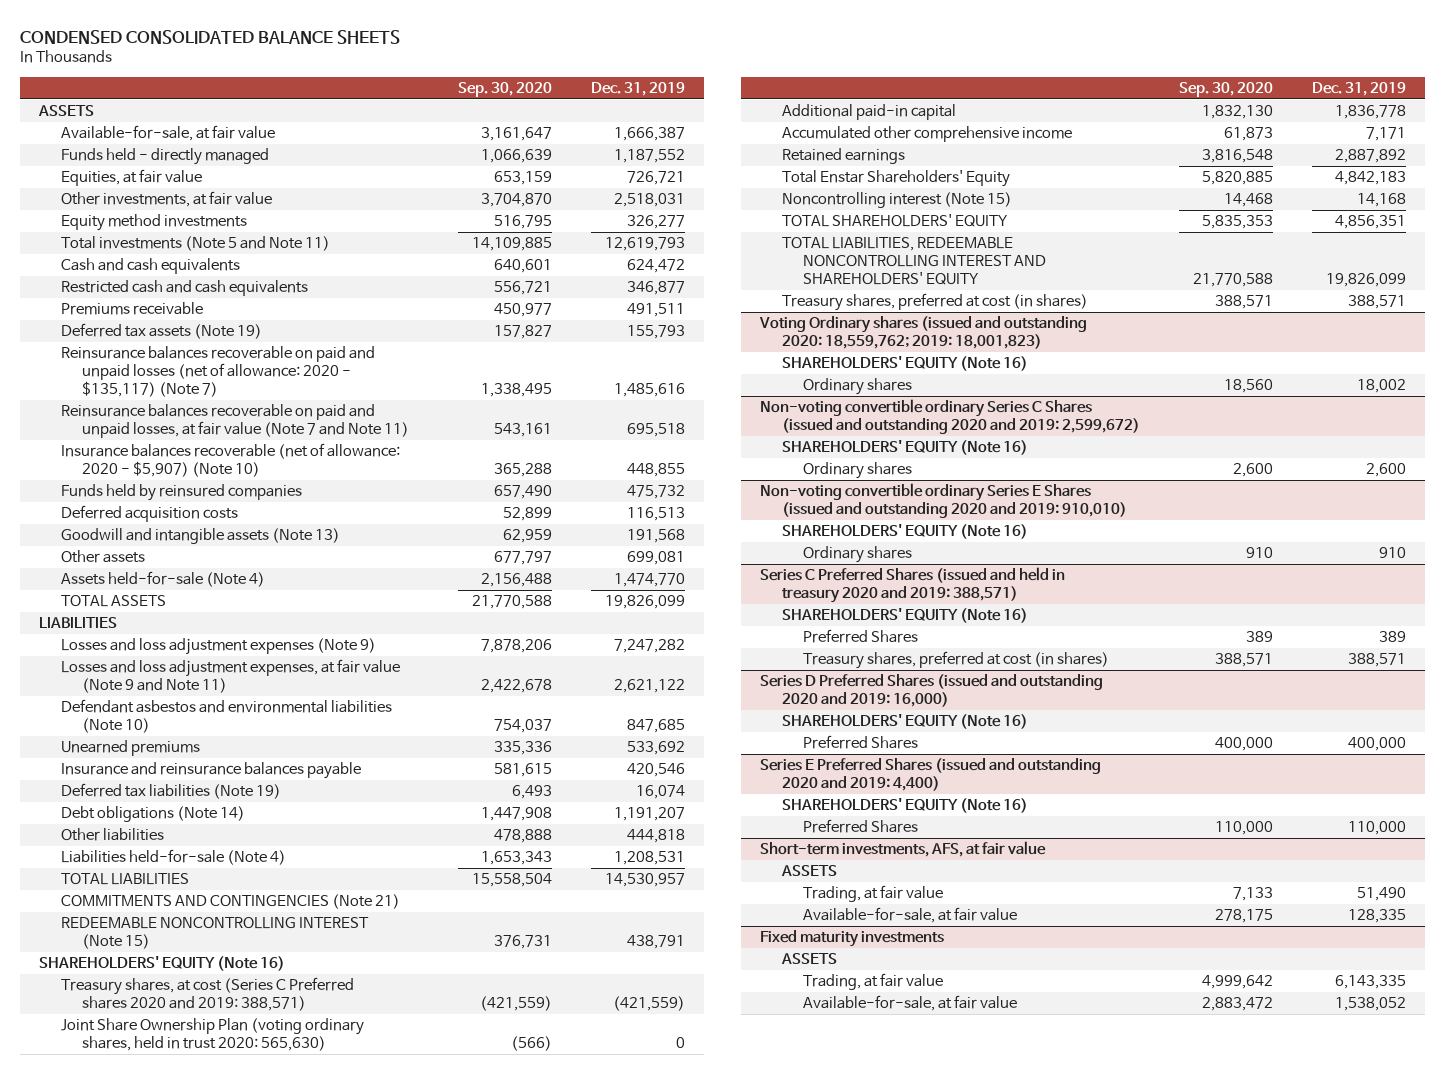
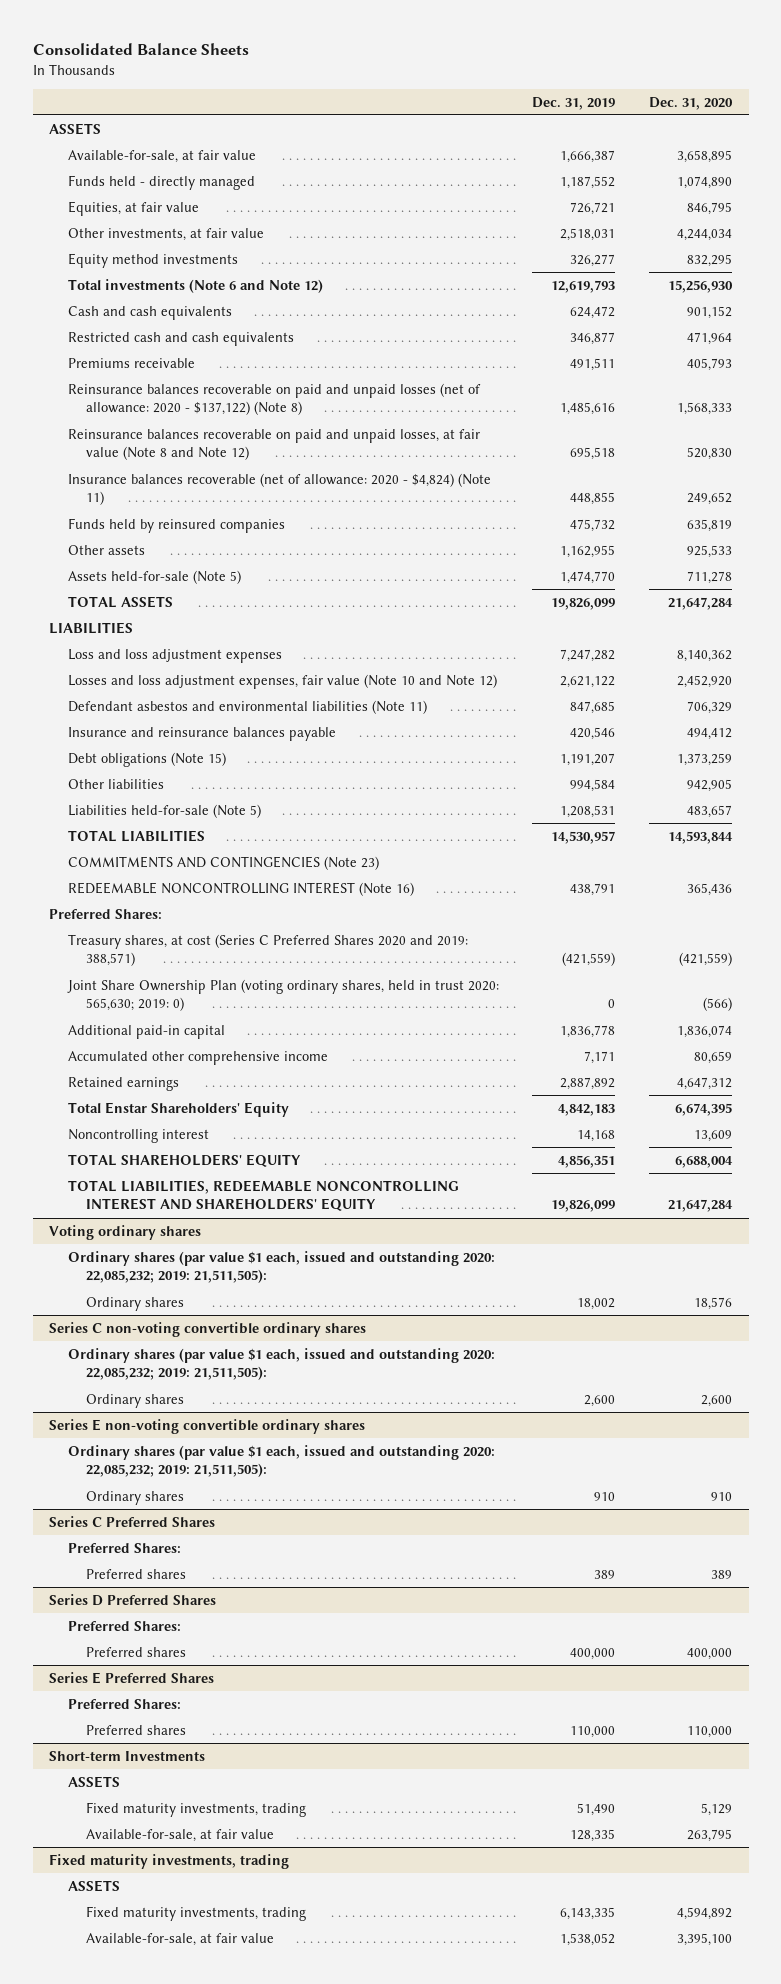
- CONDENSED CONSOLIDATED BALANCE SHEETS
+ Consolidated Balance Sheets
- | Sep. 30, 2020 | Dec. 31, 2019
+ | Dec. 31, 2019 | Dec. 31, 2020
- Total investments (Note 5 and Note 11) | 14,109,885 | 12,619,793
+ Total investments (Note 6 and Note 12) | 12,619,793 | 15,256,930
- Deferred tax assets (Note 19) | 157,827 | 155,793
- Reinsurance balances recoverable on paid and unpaid losses (net of allowance: 2020 - $135,117) (Note 7) | 1,338,495 | 1,485,616
- Reinsurance balances recoverable on paid and unpaid losses, at fair value (Note 7 and Note 11) | 543,161 | 695,518
- Insurance balances recoverable (net of allowance: 2020 - $5,907) (Note 10) | 365,288 | 448,855
+ Reinsurance balances recoverable on paid and unpaid losses (net of allowance: 2020 - $137,122) (Note 8) | 1,485,616 | 1,568,333
+ Reinsurance balances recoverable on paid and unpaid losses, at fair value (Note 8 and Note 12) | 695,518 | 520,830
+ Insurance balances recoverable (net of allowance: 2020 - $4,824) (Note 11) | 448,855 | 249,652
- Deferred acquisition costs | 52,899 | 116,513
- Goodwill and intangible assets (Note 13) | 62,959 | 191,568
- Other assets | 677,797 | 699,081
- Assets held-for-sale (Note 4) | 2,156,488 | 1,474,770
+ Other assets | 1,162,955 | 925,533
+ Assets held-for-sale (Note 5) | 1,474,770 | 711,278
- Losses and loss adjustment expenses (Note 9) | 7,878,206 | 7,247,282
- Losses and loss adjustment expenses, at fair value (Note 9 and Note 11) | 2,422,678 | 2,621,122
- Defendant asbestos and environmental liabilities (Note 10) | 754,037 | 847,685
- Unearned premiums | 335,336 | 533,692
+ Loss and loss adjustment expenses | 7,247,282 | 8,140,362
+ Losses and loss adjustment expenses, fair value (Note 10 and Note 12) | 2,621,122 | 2,452,920
+ Defendant asbestos and environmental liabilities (Note 11) | 847,685 | 706,329
- Deferred tax liabilities (Note 19) | 6,493 | 16,074
- Debt obligations (Note 14) | 1,447,908 | 1,191,207
- Other liabilities | 478,888 | 444,818
- Liabilities held-for-sale (Note 4) | 1,653,343 | 1,208,531
+ Debt obligations (Note 15) | 1,191,207 | 1,373,259
+ Other liabilities | 994,584 | 942,905
+ Liabilities held-for-sale (Note 5) | 1,208,531 | 483,657
- COMMITMENTS AND CONTINGENCIES (Note 21)
- REDEEMABLE NONCONTROLLING INTEREST (Note 15) | 376,731 | 438,791
- SHAREHOLDERS' EQUITY (Note 16)
- Treasury shares, at cost (Series C Preferred shares 2020 and 2019: 388,571) | (421,559) | (421,559)
- Joint Share Ownership Plan (voting ordinary shares, held in trust 2020: 565,630) | (566) | 0
+ COMMITMENTS AND CONTINGENCIES (Note 23)
+ REDEEMABLE NONCONTROLLING INTEREST (Note 16) | 438,791 | 365,436
+ Preferred Shares:
+ Treasury shares, at cost (Series C Preferred Shares 2020 and 2019: 388,571) | (421,559) | (421,559)
+ Joint Share Ownership Plan (voting ordinary shares, held in trust 2020: 565,630; 2019: 0) | 0 | (566)
- Noncontrolling interest (Note 15) | 14,468 | 14,168
+ Noncontrolling interest | 14,168 | 13,609
- Treasury shares, preferred at cost (in shares) | 388,571 | 388,571
- Voting Ordinary shares (issued and outstanding 2020: 18,559,762; 2019: 18,001,823)
- SHAREHOLDERS' EQUITY (Note 16)
+ Voting ordinary shares
+ Ordinary shares (par value $1 each, issued and outstanding 2020: 22,085,232; 2019: 21,511,505):
- Non-voting convertible ordinary Series C Shares (issued and outstanding 2020 and 2019: 2,599,672)
- SHAREHOLDERS' EQUITY (Note 16)
+ Series C non-voting convertible ordinary shares
+ Ordinary shares (par value $1 each, issued and outstanding 2020: 22,085,232; 2019: 21,511,505):
- Non-voting convertible ordinary Series E Shares (issued and outstanding 2020 and 2019: 910,010)
- SHAREHOLDERS' EQUITY (Note 16)
+ Series E non-voting convertible ordinary shares
+ Ordinary shares (par value $1 each, issued and outstanding 2020: 22,085,232; 2019: 21,511,505):
- Series C Preferred Shares (issued and held in treasury 2020 and 2019: 388,571)
- SHAREHOLDERS' EQUITY (Note 16)
- Preferred Shares | 389 | 389
- Treasury shares, preferred at cost (in shares) | 388,571 | 388,571
- Series D Preferred Shares (issued and outstanding 2020 and 2019: 16,000)
- SHAREHOLDERS' EQUITY (Note 16)
- Preferred Shares | 400,000 | 400,000
- Series E Preferred Shares (issued and outstanding 2020 and 2019: 4,400)
- SHAREHOLDERS' EQUITY (Note 16)
- Preferred Shares | 110,000 | 110,000
- Short-term investments, AFS, at fair value
+ Series C Preferred Shares
+ Preferred Shares:
+ Preferred shares | 389 | 389
+ Series D Preferred Shares
+ Preferred Shares:
+ Preferred shares | 400,000 | 400,000
+ Series E Preferred Shares
+ Preferred Shares:
+ Preferred shares | 110,000 | 110,000
+ Short-term Investments
- Trading, at fair value | 7,133 | 51,490
+ Fixed maturity investments, trading | 51,490 | 5,129
- Fixed maturity investments
+ Fixed maturity investments, trading
- Trading, at fair value | 4,999,642 | 6,143,335
+ Fixed maturity investments, trading | 6,143,335 | 4,594,892

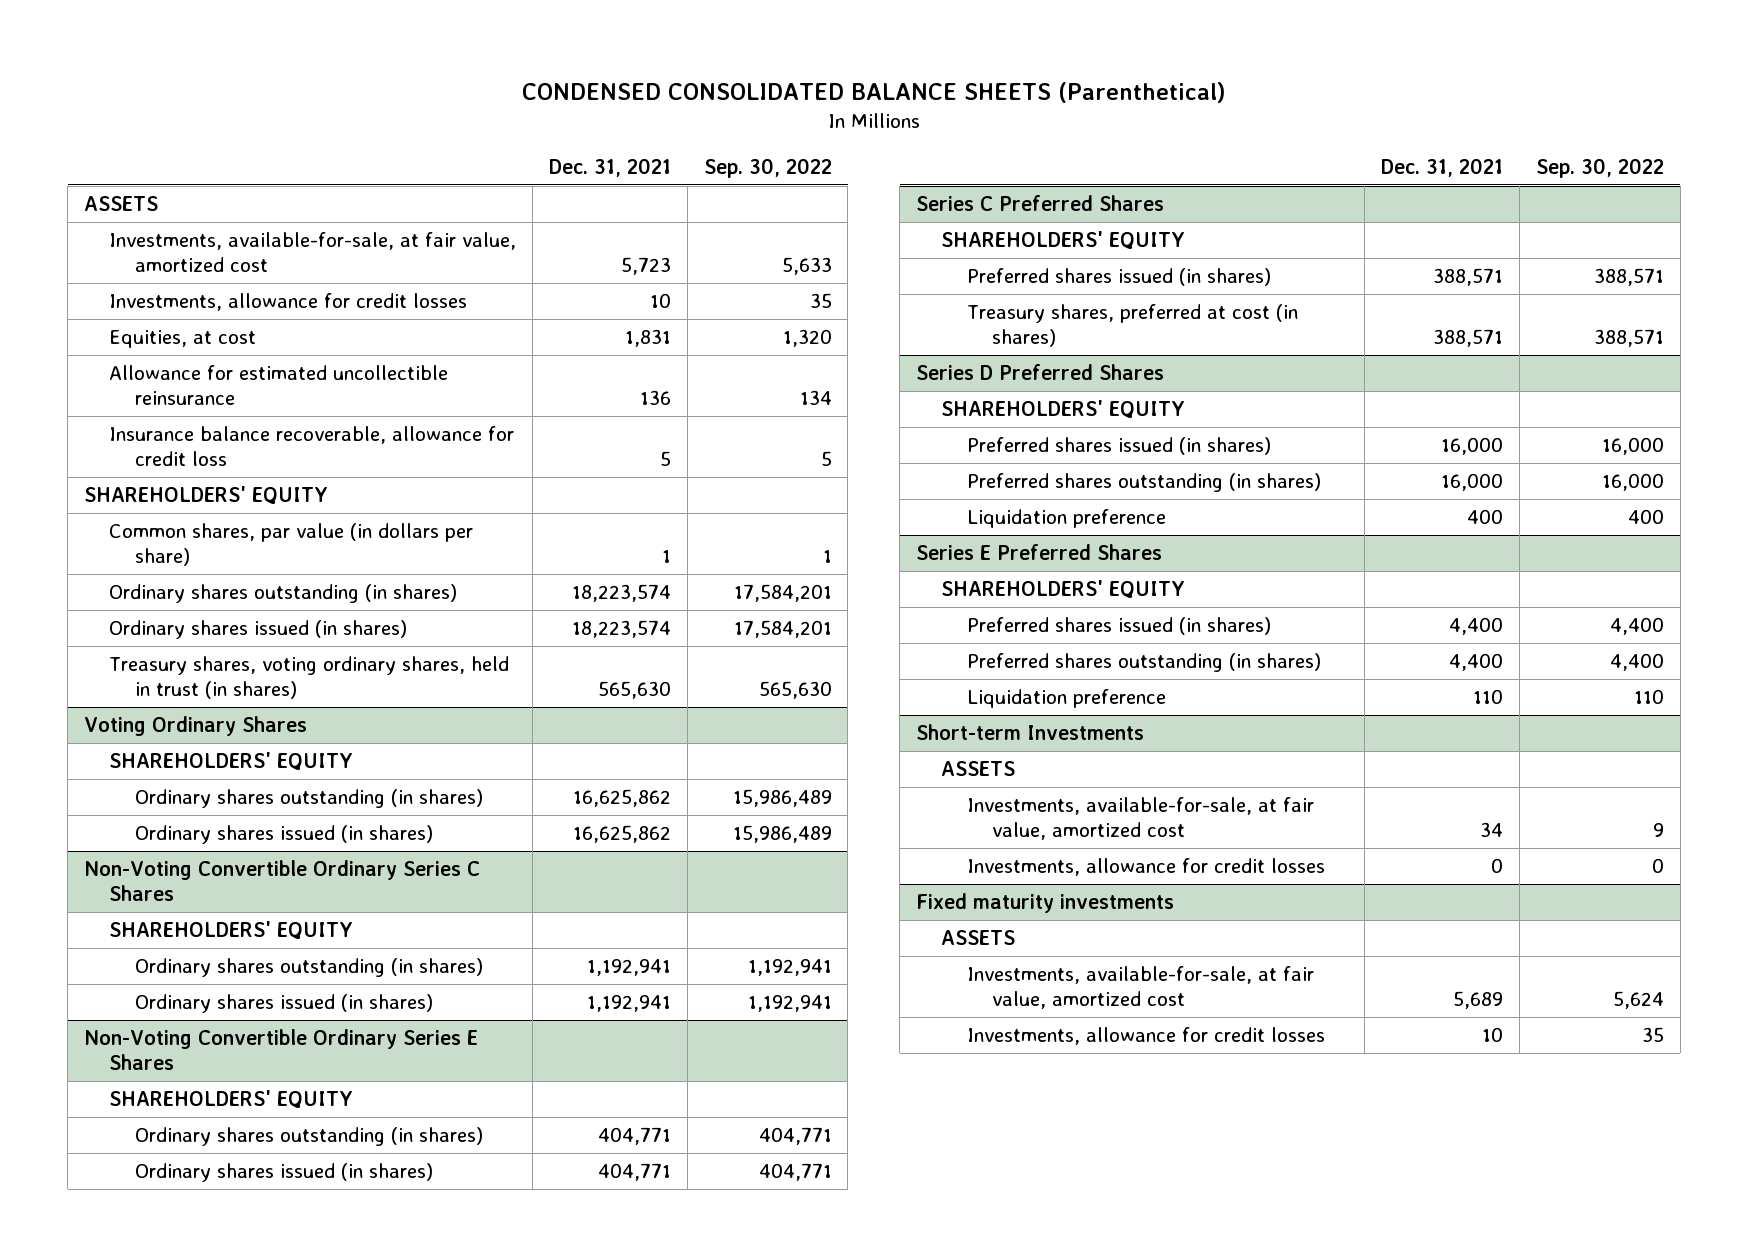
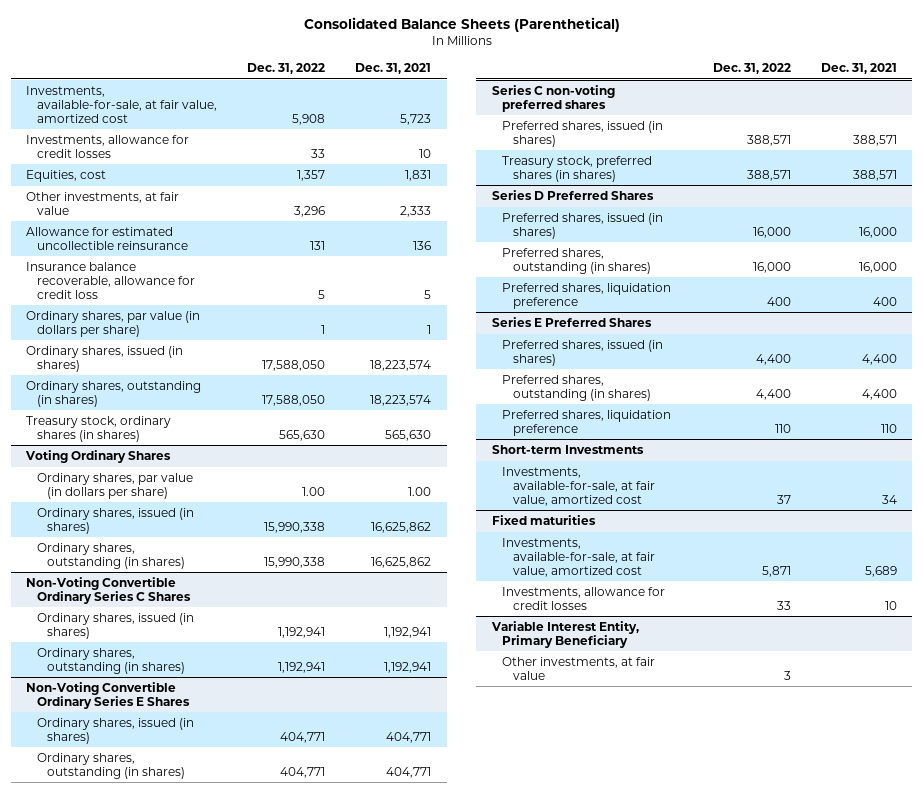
- CONDENSED CONSOLIDATED BALANCE SHEETS (Parenthetical)
+ Consolidated Balance Sheets (Parenthetical)
- | Dec. 31, 2021 | Sep. 30, 2022
+ | Dec. 31, 2022 | Dec. 31, 2021
- ASSETS
- Equities, at cost | 1,831 | 1,320
+ Equities, cost | 1,357 | 1,831
+ Other investments, at fair value | 3,296 | 2,333
- SHAREHOLDERS' EQUITY
- Common shares, par value (in dollars per share) | 1 | 1
- Ordinary shares outstanding (in shares) | 18,223,574 | 17,584,201
- Ordinary shares issued (in shares) | 18,223,574 | 17,584,201
- Treasury shares, voting ordinary shares, held in trust (in shares) | 565,630 | 565,630
+ Ordinary shares, par value (in dollars per share) | 1 | 1
+ Ordinary shares, issued (in shares) | 17,588,050 | 18,223,574
+ Ordinary shares, outstanding (in shares) | 17,588,050 | 18,223,574
+ Treasury stock, ordinary shares (in shares) | 565,630 | 565,630
@ Voting Ordinary Shares
- SHAREHOLDERS' EQUITY
- Ordinary shares outstanding (in shares) | 16,625,862 | 15,986,489
- Ordinary shares issued (in shares) | 16,625,862 | 15,986,489
+ Ordinary shares, par value (in dollars per share) | 1.00 | 1.00
+ Ordinary shares, issued (in shares) | 15,990,338 | 16,625,862
+ Ordinary shares, outstanding (in shares) | 15,990,338 | 16,625,862
@ Non-Voting Convertible Ordinary Series C Shares
- SHAREHOLDERS' EQUITY
- Ordinary shares outstanding (in shares) | 1,192,941 | 1,192,941
- Ordinary shares issued (in shares) | 1,192,941 | 1,192,941
+ Ordinary shares, issued (in shares) | 1,192,941 | 1,192,941
+ Ordinary shares, outstanding (in shares) | 1,192,941 | 1,192,941
@ Non-Voting Convertible Ordinary Series E Shares
- SHAREHOLDERS' EQUITY
- Ordinary shares outstanding (in shares) | 404,771 | 404,771
- Ordinary shares issued (in shares) | 404,771 | 404,771
- Series C Preferred Shares
- SHAREHOLDERS' EQUITY
- Preferred shares issued (in shares) | 388,571 | 388,571
- Treasury shares, preferred at cost (in shares) | 388,571 | 388,571
@ Non-Voting Convertible Ordinary Series E Shares
+ Ordinary shares, issued (in shares) | 404,771 | 404,771
+ Ordinary shares, outstanding (in shares) | 404,771 | 404,771
+ Series C non-voting preferred shares
+ Preferred shares, issued (in shares) | 388,571 | 388,571
+ Treasury stock, preferred shares (in shares) | 388,571 | 388,571
@ Series D Preferred Shares
- SHAREHOLDERS' EQUITY
- Preferred shares issued (in shares) | 16,000 | 16,000
- Preferred shares outstanding (in shares) | 16,000 | 16,000
- Liquidation preference | 400 | 400
+ Preferred shares, issued (in shares) | 16,000 | 16,000
+ Preferred shares, outstanding (in shares) | 16,000 | 16,000
+ Preferred shares, liquidation preference | 400 | 400
@ Series E Preferred Shares
- SHAREHOLDERS' EQUITY
- Preferred shares issued (in shares) | 4,400 | 4,400
- Preferred shares outstanding (in shares) | 4,400 | 4,400
- Liquidation preference | 110 | 110
+ Preferred shares, issued (in shares) | 4,400 | 4,400
+ Preferred shares, outstanding (in shares) | 4,400 | 4,400
+ Preferred shares, liquidation preference | 110 | 110
@ Short-term Investments
- ASSETS
- Investments, allowance for credit losses | 0 | 0
- Fixed maturity investments
- ASSETS
+ Fixed maturities
+ Variable Interest Entity, Primary Beneficiary
+ Other investments, at fair value | 3 |

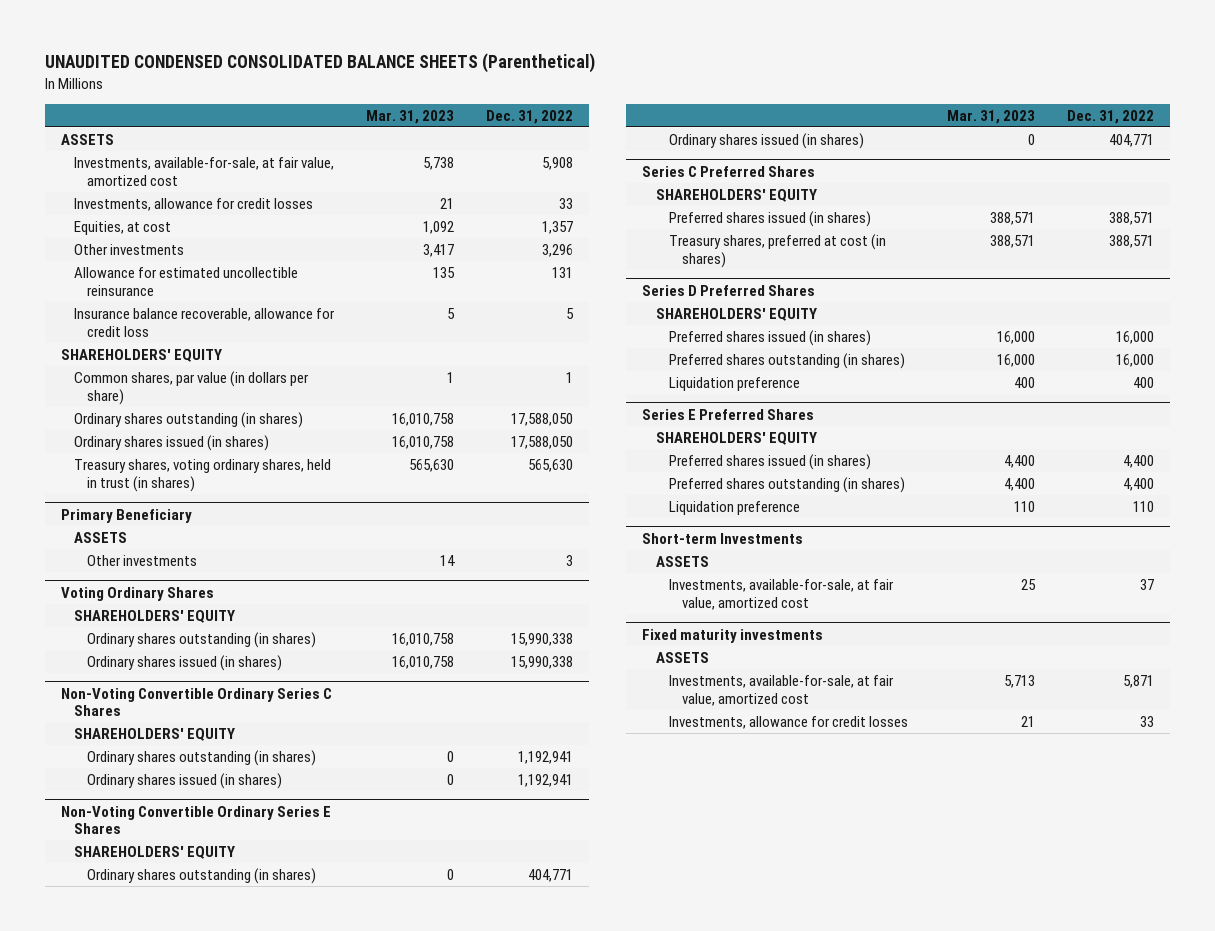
- Consolidated Balance Sheets (Parenthetical)
+ UNAUDITED CONDENSED CONSOLIDATED BALANCE SHEETS (Parenthetical)
- | Dec. 31, 2022 | Dec. 31, 2021
+ | Mar. 31, 2023 | Dec. 31, 2022
+ ASSETS
- Equities, cost | 1,357 | 1,831
- Other investments, at fair value | 3,296 | 2,333
+ Equities, at cost | 1,092 | 1,357
+ Other investments | 3,417 | 3,296
- Ordinary shares, par value (in dollars per share) | 1 | 1
- Ordinary shares, issued (in shares) | 17,588,050 | 18,223,574
- Ordinary shares, outstanding (in shares) | 17,588,050 | 18,223,574
- Treasury stock, ordinary shares (in shares) | 565,630 | 565,630
+ SHAREHOLDERS' EQUITY
+ Common shares, par value (in dollars per share) | 1 | 1
+ Ordinary shares outstanding (in shares) | 16,010,758 | 17,588,050
+ Ordinary shares issued (in shares) | 16,010,758 | 17,588,050
+ Treasury shares, voting ordinary shares, held in trust (in shares) | 565,630 | 565,630
+ Primary Beneficiary
+ ASSETS
+ Other investments | 14 | 3
@ Voting Ordinary Shares
- Ordinary shares, par value (in dollars per share) | 1.00 | 1.00
- Ordinary shares, issued (in shares) | 15,990,338 | 16,625,862
- Ordinary shares, outstanding (in shares) | 15,990,338 | 16,625,862
+ SHAREHOLDERS' EQUITY
+ Ordinary shares outstanding (in shares) | 16,010,758 | 15,990,338
+ Ordinary shares issued (in shares) | 16,010,758 | 15,990,338
@ Non-Voting Convertible Ordinary Series C Shares
- Ordinary shares, issued (in shares) | 1,192,941 | 1,192,941
- Ordinary shares, outstanding (in shares) | 1,192,941 | 1,192,941
+ SHAREHOLDERS' EQUITY
+ Ordinary shares outstanding (in shares) | 0 | 1,192,941
+ Ordinary shares issued (in shares) | 0 | 1,192,941
@ Non-Voting Convertible Ordinary Series E Shares
- Ordinary shares, issued (in shares) | 404,771 | 404,771
- Ordinary shares, outstanding (in shares) | 404,771 | 404,771
- Series C non-voting preferred shares
- Preferred shares, issued (in shares) | 388,571 | 388,571
- Treasury stock, preferred shares (in shares) | 388,571 | 388,571
@ Non-Voting Convertible Ordinary Series E Shares
+ SHAREHOLDERS' EQUITY
+ Ordinary shares outstanding (in shares) | 0 | 404,771
+ Ordinary shares issued (in shares) | 0 | 404,771
+ Series C Preferred Shares
+ SHAREHOLDERS' EQUITY
+ Preferred shares issued (in shares) | 388,571 | 388,571
+ Treasury shares, preferred at cost (in shares) | 388,571 | 388,571
@ Series D Preferred Shares
- Preferred shares, issued (in shares) | 16,000 | 16,000
- Preferred shares, outstanding (in shares) | 16,000 | 16,000
- Preferred shares, liquidation preference | 400 | 400
+ SHAREHOLDERS' EQUITY
+ Preferred shares issued (in shares) | 16,000 | 16,000
+ Preferred shares outstanding (in shares) | 16,000 | 16,000
+ Liquidation preference | 400 | 400
@ Series E Preferred Shares
- Preferred shares, issued (in shares) | 4,400 | 4,400
- Preferred shares, outstanding (in shares) | 4,400 | 4,400
- Preferred shares, liquidation preference | 110 | 110
+ SHAREHOLDERS' EQUITY
+ Preferred shares issued (in shares) | 4,400 | 4,400
+ Preferred shares outstanding (in shares) | 4,400 | 4,400
+ Liquidation preference | 110 | 110
@ Short-term Investments
+ ASSETS
- Fixed maturities
+ Fixed maturity investments
+ ASSETS
- Variable Interest Entity, Primary Beneficiary
- Other investments, at fair value | 3 |

